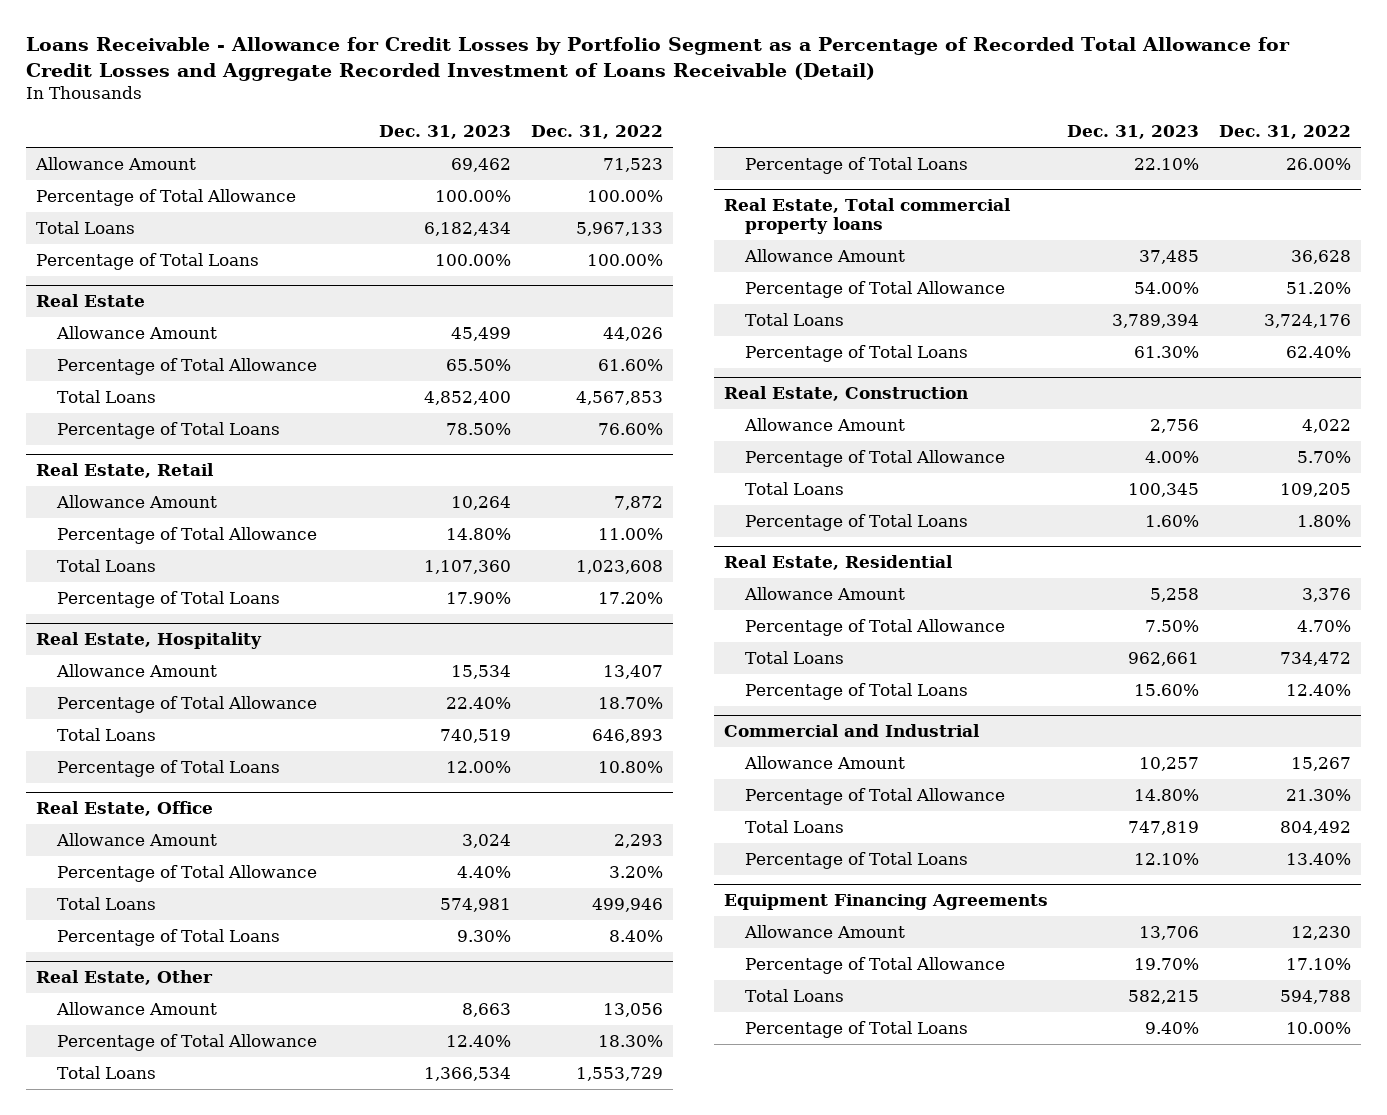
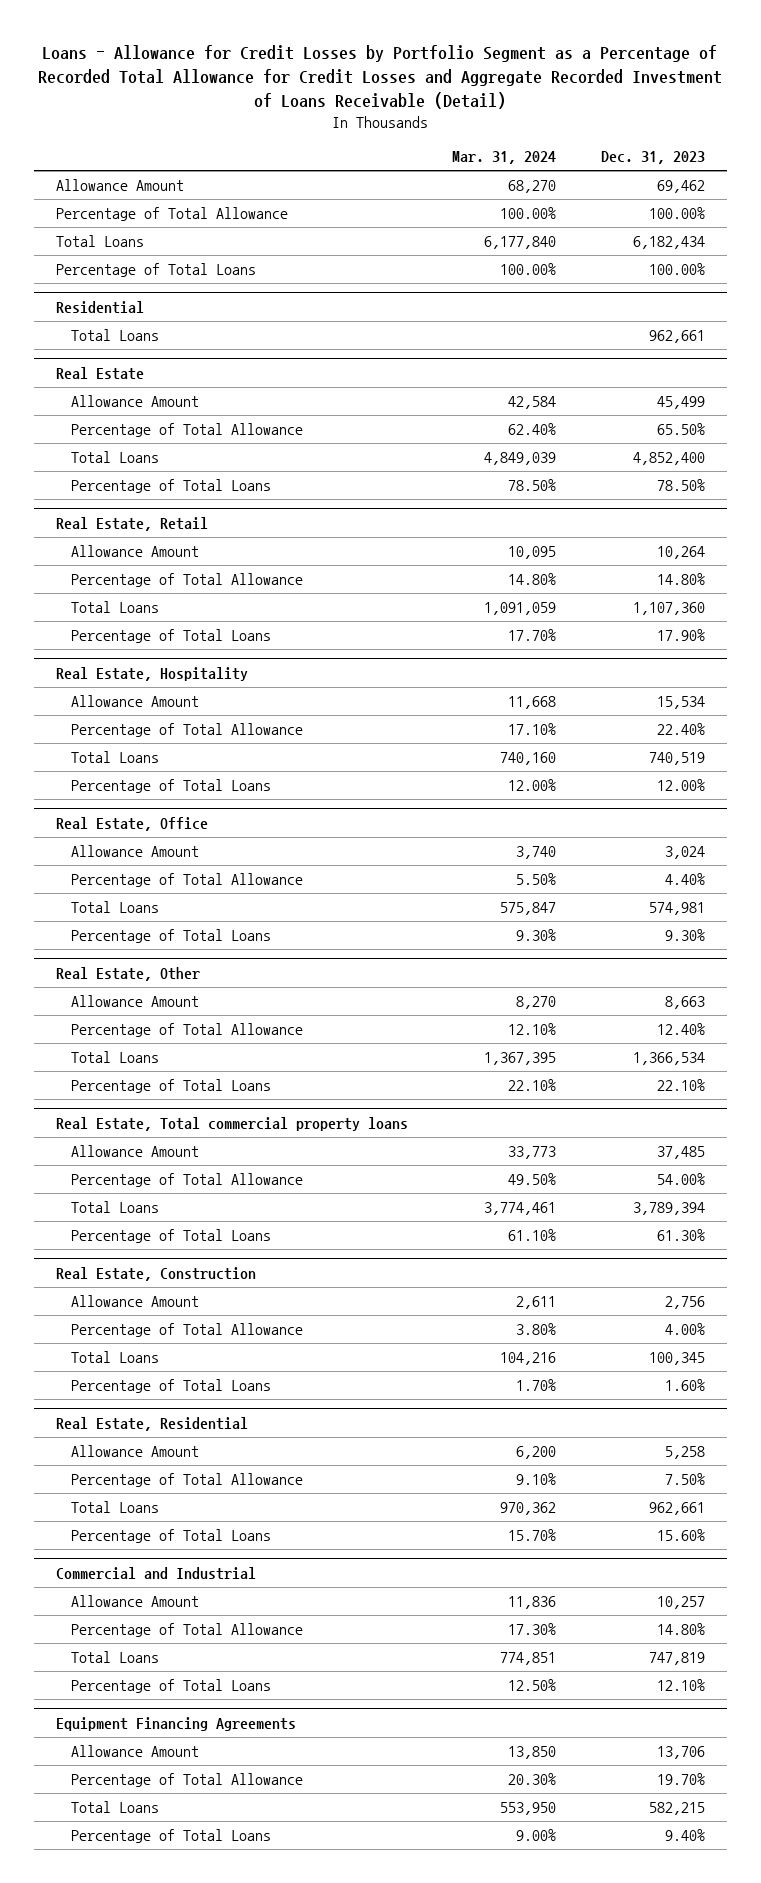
- Loans Receivable - Allowance for Credit Losses by Portfolio Segment as a Percentage of Recorded Total Allowance for Credit Losses and Aggregate Recorded Investment of Loans Receivable (Detail)
+ Loans - Allowance for Credit Losses by Portfolio Segment as a Percentage of Recorded Total Allowance for Credit Losses and Aggregate Recorded Investment of Loans Receivable (Detail)
- | Dec. 31, 2023 | Dec. 31, 2022
+ | Mar. 31, 2024 | Dec. 31, 2023
+ Residential
+ Total Loans | | 962,661

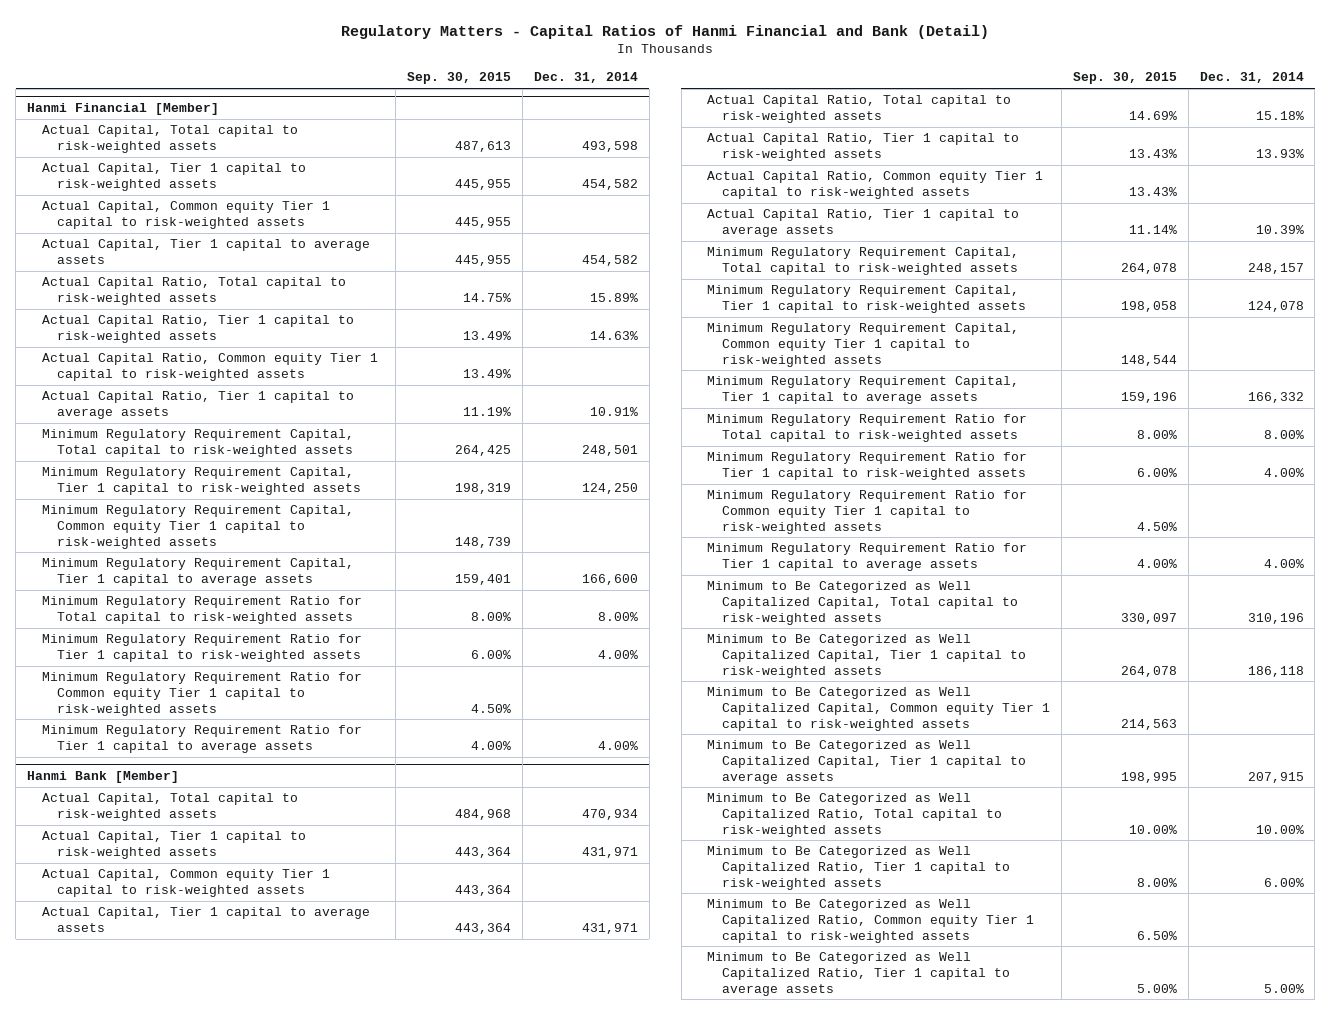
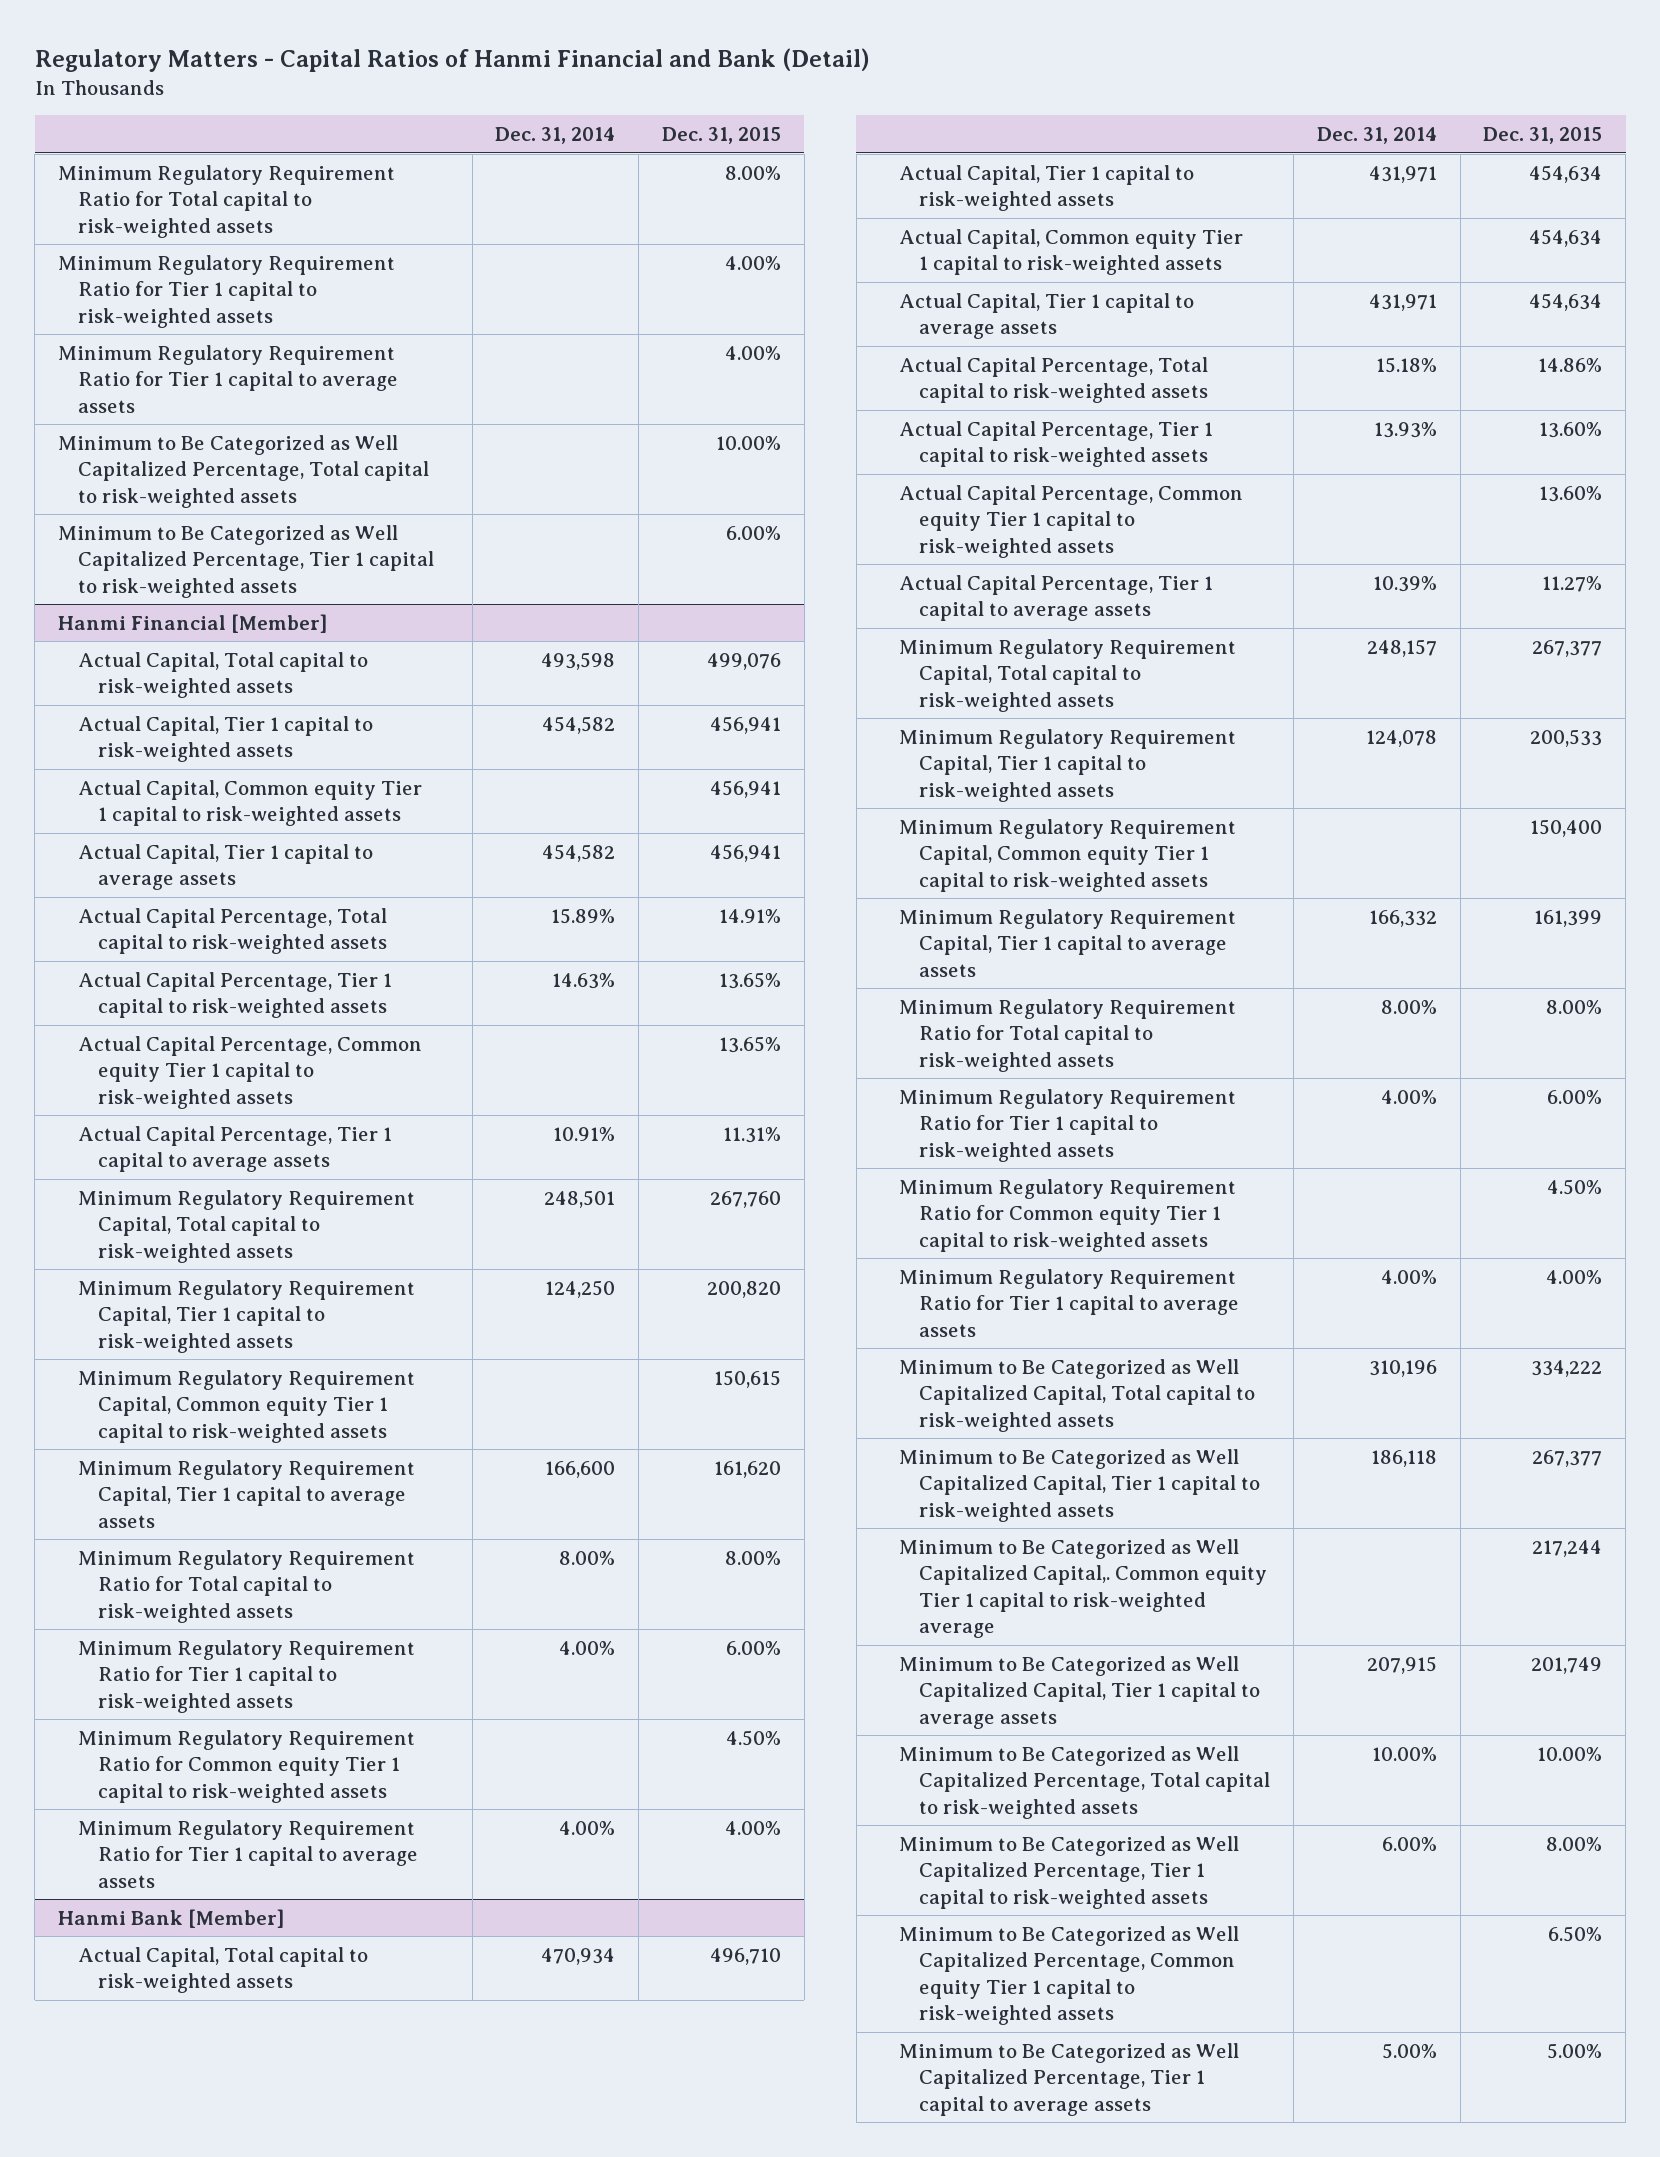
- | Sep. 30, 2015 | Dec. 31, 2014
+ | Dec. 31, 2014 | Dec. 31, 2015
+ Minimum Regulatory Requirement Ratio for Total capital to risk-weighted assets | | 8.00%
+ Minimum Regulatory Requirement Ratio for Tier 1 capital to risk-weighted assets | | 4.00%
+ Minimum Regulatory Requirement Ratio for Tier 1 capital to average assets | | 4.00%
+ Minimum to Be Categorized as Well Capitalized Percentage, Total capital to risk-weighted assets | | 10.00%
+ Minimum to Be Categorized as Well Capitalized Percentage, Tier 1 capital to risk-weighted assets | | 6.00%
@ Hanmi Financial [Member]
- Actual Capital Ratio, Total capital to risk-weighted assets | 14.75% | 15.89%
- Actual Capital Ratio, Tier 1 capital to risk-weighted assets | 13.49% | 14.63%
- Actual Capital Ratio, Common equity Tier 1 capital to risk-weighted assets | 13.49% |
- Actual Capital Ratio, Tier 1 capital to average assets | 11.19% | 10.91%
+ Actual Capital Percentage, Total capital to risk-weighted assets | 15.89% | 14.91%
+ Actual Capital Percentage, Tier 1 capital to risk-weighted assets | 14.63% | 13.65%
+ Actual Capital Percentage, Common equity Tier 1 capital to risk-weighted assets | | 13.65%
+ Actual Capital Percentage, Tier 1 capital to average assets | 10.91% | 11.31%
@ Hanmi Bank [Member]
- Actual Capital Ratio, Total capital to risk-weighted assets | 14.69% | 15.18%
- Actual Capital Ratio, Tier 1 capital to risk-weighted assets | 13.43% | 13.93%
- Actual Capital Ratio, Common equity Tier 1 capital to risk-weighted assets | 13.43% |
- Actual Capital Ratio, Tier 1 capital to average assets | 11.14% | 10.39%
+ Actual Capital Percentage, Total capital to risk-weighted assets | 15.18% | 14.86%
+ Actual Capital Percentage, Tier 1 capital to risk-weighted assets | 13.93% | 13.60%
+ Actual Capital Percentage, Common equity Tier 1 capital to risk-weighted assets | | 13.60%
+ Actual Capital Percentage, Tier 1 capital to average assets | 10.39% | 11.27%
- Minimum to Be Categorized as Well Capitalized Capital, Common equity Tier 1 capital to risk-weighted assets | 214,563 |
+ Minimum to Be Categorized as Well Capitalized Capital,. Common equity Tier 1 capital to risk-weighted average | | 217,244
- Minimum to Be Categorized as Well Capitalized Ratio, Total capital to risk-weighted assets | 10.00% | 10.00%
- Minimum to Be Categorized as Well Capitalized Ratio, Tier 1 capital to risk-weighted assets | 8.00% | 6.00%
- Minimum to Be Categorized as Well Capitalized Ratio, Common equity Tier 1 capital to risk-weighted assets | 6.50% |
- Minimum to Be Categorized as Well Capitalized Ratio, Tier 1 capital to average assets | 5.00% | 5.00%
+ Minimum to Be Categorized as Well Capitalized Percentage, Total capital to risk-weighted assets | 10.00% | 10.00%
+ Minimum to Be Categorized as Well Capitalized Percentage, Tier 1 capital to risk-weighted assets | 6.00% | 8.00%
+ Minimum to Be Categorized as Well Capitalized Percentage, Common equity Tier 1 capital to risk-weighted assets | | 6.50%
+ Minimum to Be Categorized as Well Capitalized Percentage, Tier 1 capital to average assets | 5.00% | 5.00%

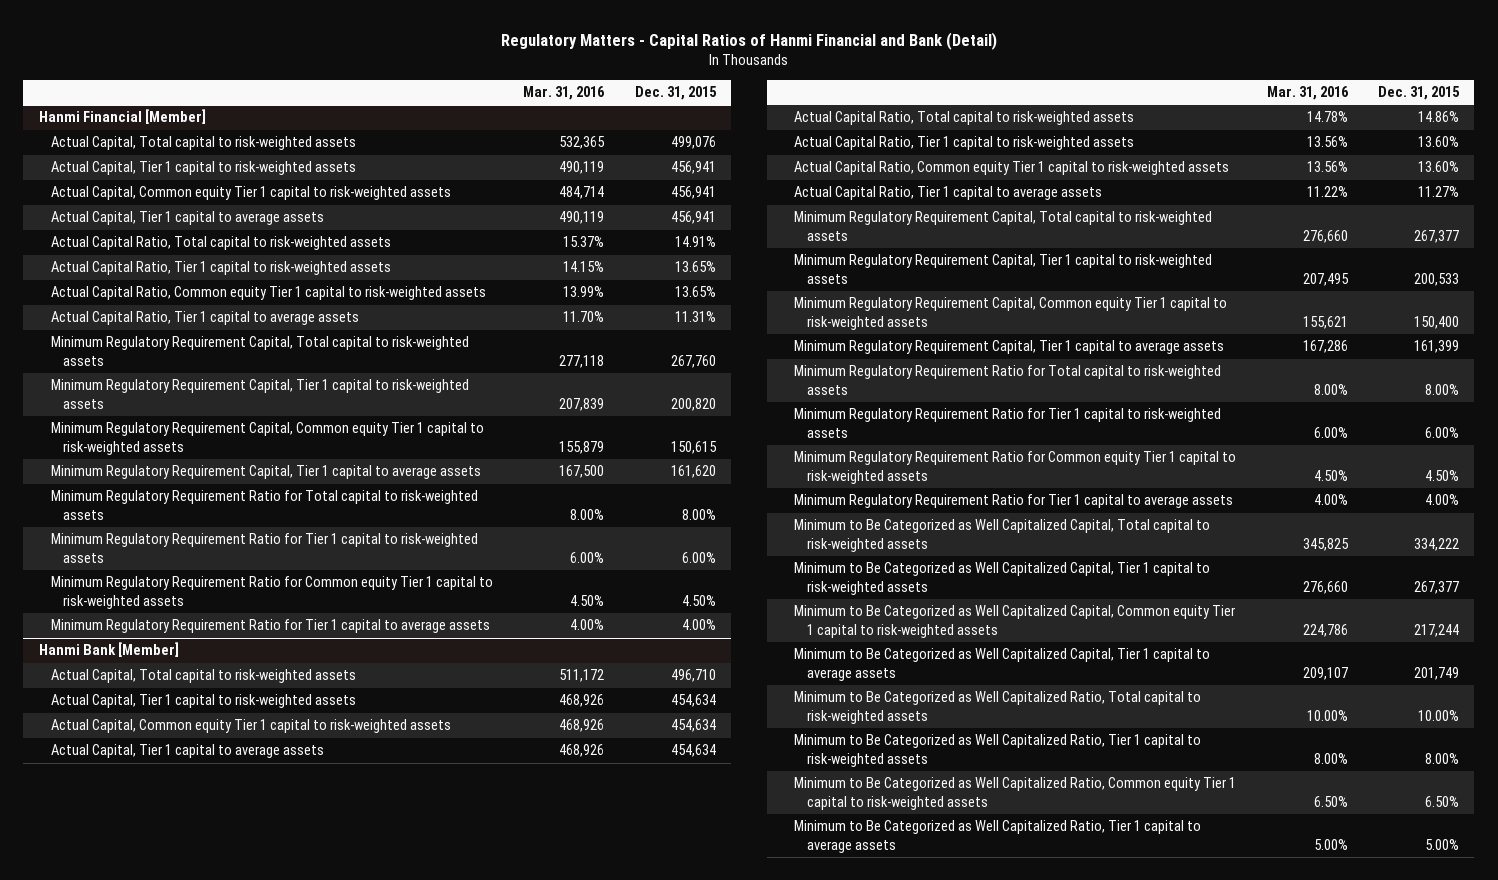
- | Dec. 31, 2014 | Dec. 31, 2015
+ | Mar. 31, 2016 | Dec. 31, 2015
- Minimum Regulatory Requirement Ratio for Total capital to risk-weighted assets | | 8.00%
- Minimum Regulatory Requirement Ratio for Tier 1 capital to risk-weighted assets | | 4.00%
- Minimum Regulatory Requirement Ratio for Tier 1 capital to average assets | | 4.00%
- Minimum to Be Categorized as Well Capitalized Percentage, Total capital to risk-weighted assets | | 10.00%
- Minimum to Be Categorized as Well Capitalized Percentage, Tier 1 capital to risk-weighted assets | | 6.00%
@ Hanmi Financial [Member]
- Actual Capital Percentage, Total capital to risk-weighted assets | 15.89% | 14.91%
- Actual Capital Percentage, Tier 1 capital to risk-weighted assets | 14.63% | 13.65%
- Actual Capital Percentage, Common equity Tier 1 capital to risk-weighted assets | | 13.65%
- Actual Capital Percentage, Tier 1 capital to average assets | 10.91% | 11.31%
+ Actual Capital Ratio, Total capital to risk-weighted assets | 15.37% | 14.91%
+ Actual Capital Ratio, Tier 1 capital to risk-weighted assets | 14.15% | 13.65%
+ Actual Capital Ratio, Common equity Tier 1 capital to risk-weighted assets | 13.99% | 13.65%
+ Actual Capital Ratio, Tier 1 capital to average assets | 11.70% | 11.31%
@ Hanmi Bank [Member]
- Actual Capital Percentage, Total capital to risk-weighted assets | 15.18% | 14.86%
- Actual Capital Percentage, Tier 1 capital to risk-weighted assets | 13.93% | 13.60%
- Actual Capital Percentage, Common equity Tier 1 capital to risk-weighted assets | | 13.60%
- Actual Capital Percentage, Tier 1 capital to average assets | 10.39% | 11.27%
+ Actual Capital Ratio, Total capital to risk-weighted assets | 14.78% | 14.86%
+ Actual Capital Ratio, Tier 1 capital to risk-weighted assets | 13.56% | 13.60%
+ Actual Capital Ratio, Common equity Tier 1 capital to risk-weighted assets | 13.56% | 13.60%
+ Actual Capital Ratio, Tier 1 capital to average assets | 11.22% | 11.27%
- Minimum to Be Categorized as Well Capitalized Capital,. Common equity Tier 1 capital to risk-weighted average | | 217,244
+ Minimum to Be Categorized as Well Capitalized Capital, Common equity Tier 1 capital to risk-weighted assets | 224,786 | 217,244
- Minimum to Be Categorized as Well Capitalized Percentage, Total capital to risk-weighted assets | 10.00% | 10.00%
- Minimum to Be Categorized as Well Capitalized Percentage, Tier 1 capital to risk-weighted assets | 6.00% | 8.00%
- Minimum to Be Categorized as Well Capitalized Percentage, Common equity Tier 1 capital to risk-weighted assets | | 6.50%
- Minimum to Be Categorized as Well Capitalized Percentage, Tier 1 capital to average assets | 5.00% | 5.00%
+ Minimum to Be Categorized as Well Capitalized Ratio, Total capital to risk-weighted assets | 10.00% | 10.00%
+ Minimum to Be Categorized as Well Capitalized Ratio, Tier 1 capital to risk-weighted assets | 8.00% | 8.00%
+ Minimum to Be Categorized as Well Capitalized Ratio, Common equity Tier 1 capital to risk-weighted assets | 6.50% | 6.50%
+ Minimum to Be Categorized as Well Capitalized Ratio, Tier 1 capital to average assets | 5.00% | 5.00%

